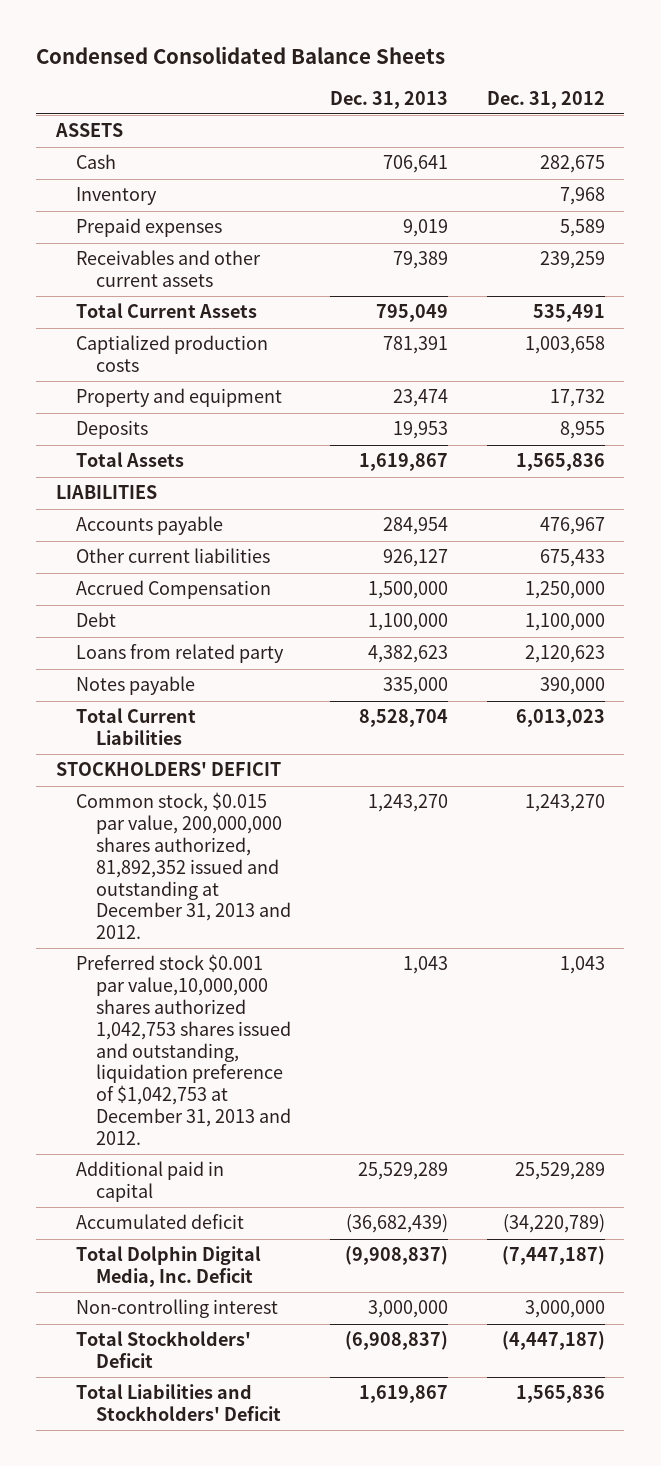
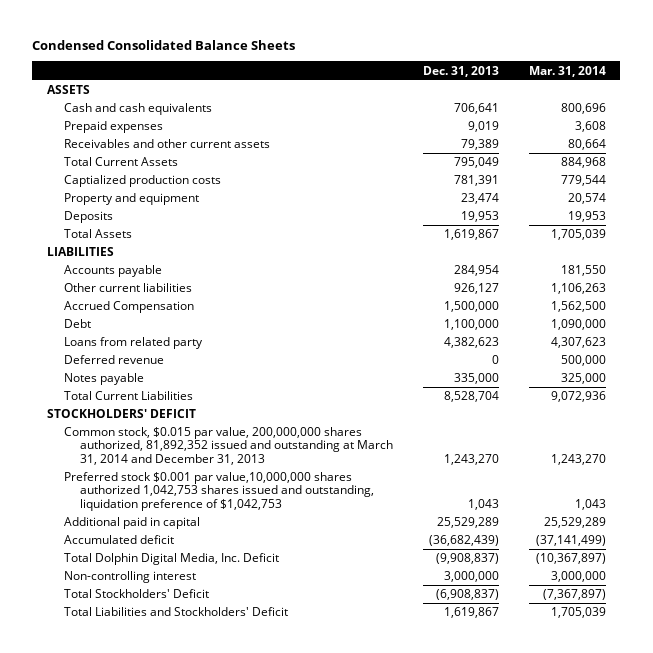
- | Dec. 31, 2013 | Dec. 31, 2012
+ | Dec. 31, 2013 | Mar. 31, 2014
- Cash | 706,641 | 282,675
- Inventory | | 7,968
+ Cash and cash equivalents | 706,641 | 800,696
+ Deferred revenue | 0 | 500,000
- Common stock, $0.015 par value, 200,000,000 shares authorized, 81,892,352 issued and outstanding at December 31, 2013 and 2012. | 1,243,270 | 1,243,270
- Preferred stock $0.001 par value,10,000,000 shares authorized 1,042,753 shares issued and outstanding, liquidation preference of $1,042,753 at December 31, 2013 and 2012. | 1,043 | 1,043
+ Common stock, $0.015 par value, 200,000,000 shares authorized, 81,892,352 issued and outstanding at March 31, 2014 and December 31, 2013 | 1,243,270 | 1,243,270
+ Preferred stock $0.001 par value,10,000,000 shares authorized 1,042,753 shares issued and outstanding, liquidation preference of $1,042,753 | 1,043 | 1,043

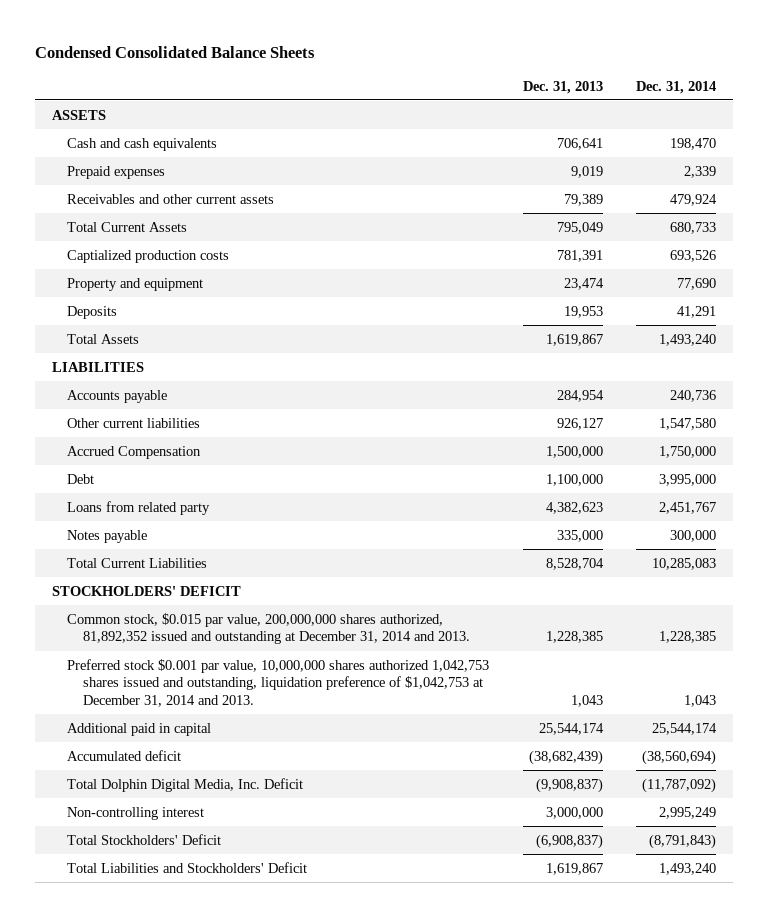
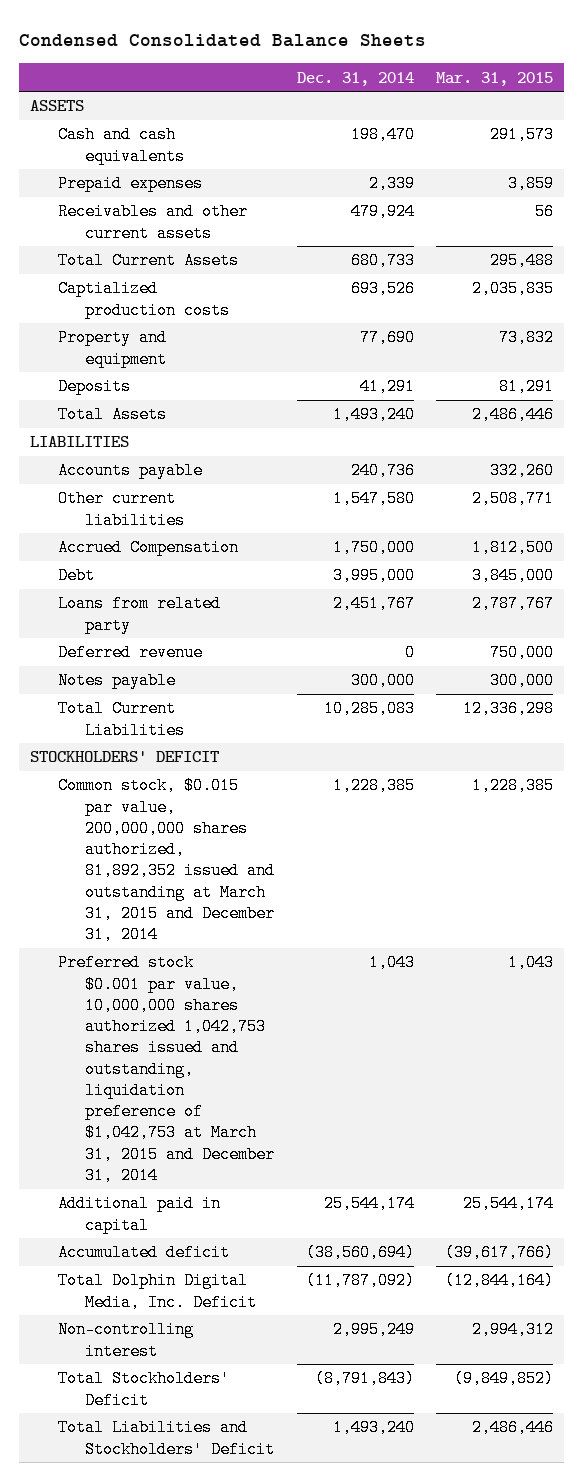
- | Dec. 31, 2013 | Dec. 31, 2014
+ | Dec. 31, 2014 | Mar. 31, 2015
+ Deferred revenue | 0 | 750,000
- Common stock, $0.015 par value, 200,000,000 shares authorized, 81,892,352 issued and outstanding at December 31, 2014 and 2013. | 1,228,385 | 1,228,385
- Preferred stock $0.001 par value, 10,000,000 shares authorized 1,042,753 shares issued and outstanding, liquidation preference of $1,042,753 at December 31, 2014 and 2013. | 1,043 | 1,043
+ Common stock, $0.015 par value, 200,000,000 shares authorized, 81,892,352 issued and outstanding at March 31, 2015 and December 31, 2014 | 1,228,385 | 1,228,385
+ Preferred stock $0.001 par value, 10,000,000 shares authorized 1,042,753 shares issued and outstanding, liquidation preference of $1,042,753 at March 31, 2015 and December 31, 2014 | 1,043 | 1,043

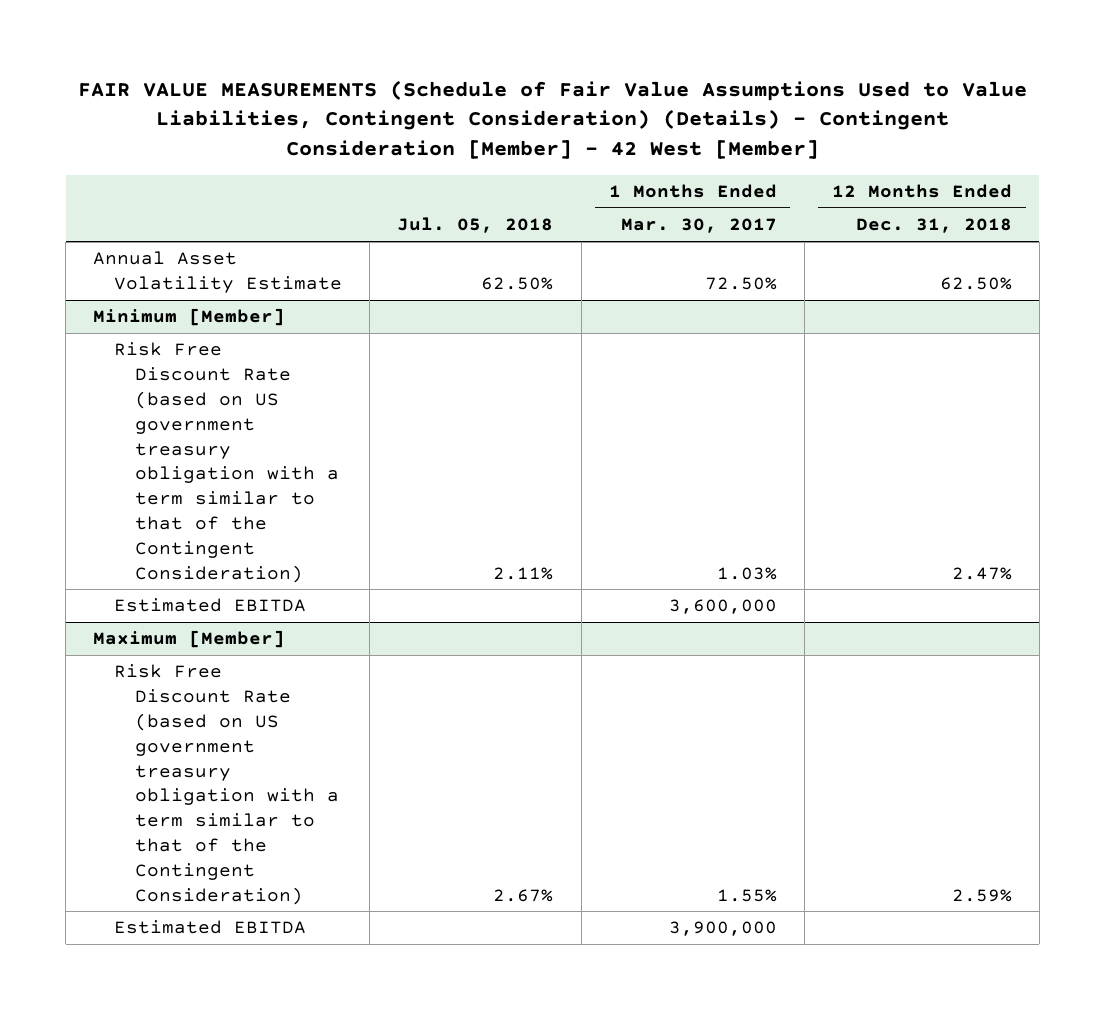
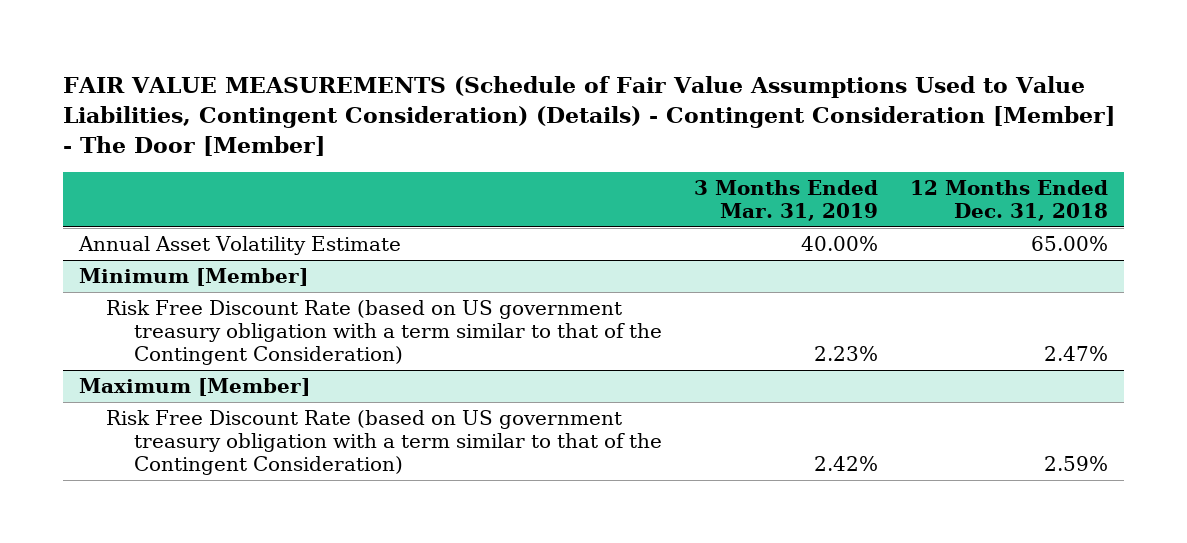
- FAIR VALUE MEASUREMENTS (Schedule of Fair Value Assumptions Used to Value Liabilities, Contingent Consideration) (Details) - Contingent Consideration [Member] - 42 West [Member]
+ FAIR VALUE MEASUREMENTS (Schedule of Fair Value Assumptions Used to Value Liabilities, Contingent Consideration) (Details) - Contingent Consideration [Member] - The Door [Member]
- | Jul. 05, 2018 | 1 Months Ended Mar. 30, 2017 | 12 Months Ended Dec. 31, 2018
+ | 3 Months Ended Mar. 31, 2019 | 12 Months Ended Dec. 31, 2018
- Annual Asset Volatility Estimate | 62.50% | 72.50% | 62.50%
+ Annual Asset Volatility Estimate | 40.00% | 65.00%
@ Minimum [Member]
- Estimated EBITDA | | 3,600,000 |
@ Maximum [Member]
- Estimated EBITDA | | 3,900,000 |

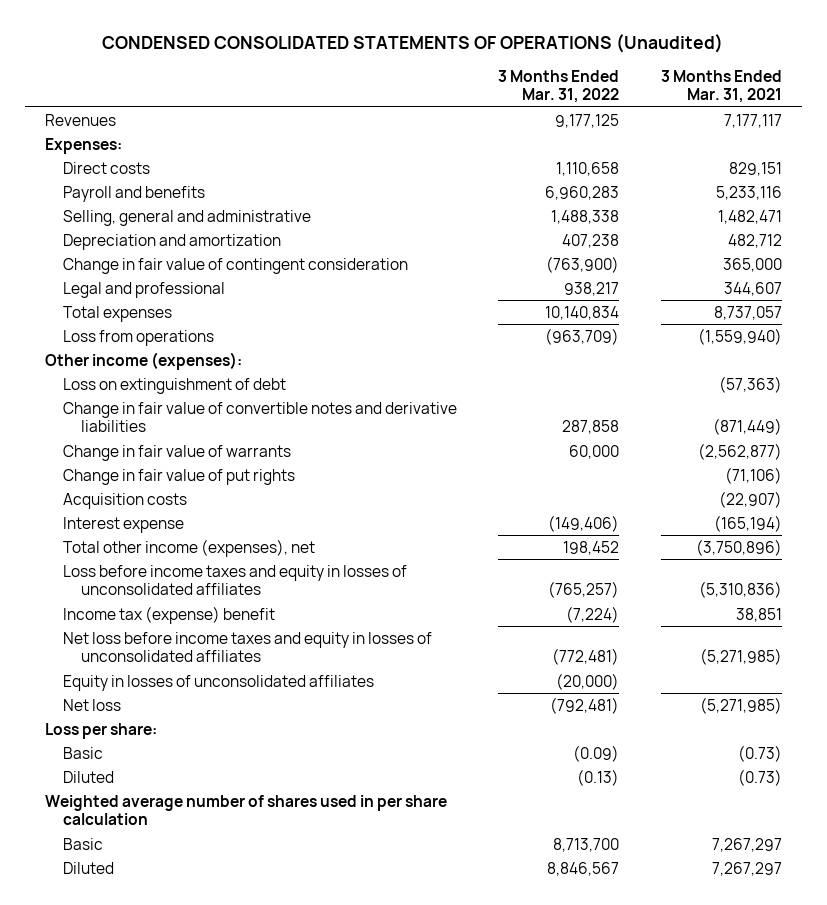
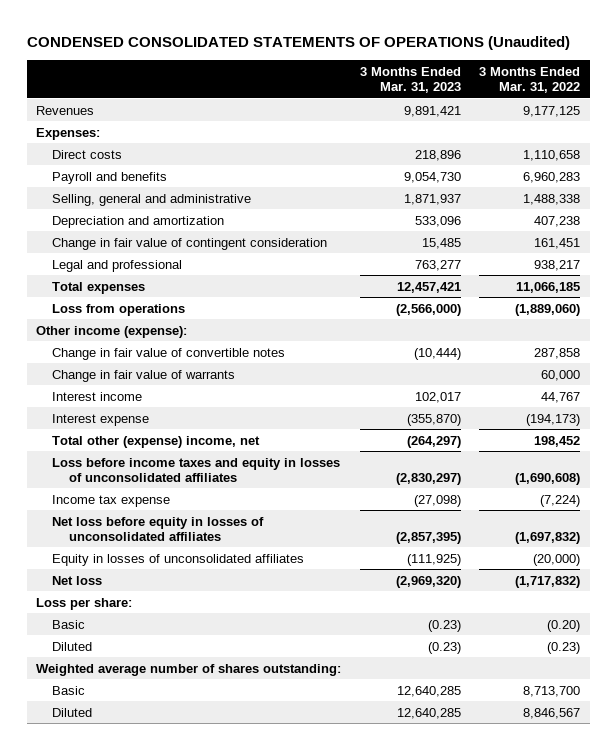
- | 3 Months Ended Mar. 31, 2022 | 3 Months Ended Mar. 31, 2021
+ | 3 Months Ended Mar. 31, 2023 | 3 Months Ended Mar. 31, 2022
- Change in fair value of contingent consideration | (763,900) | 365,000
+ Change in fair value of contingent consideration | 15,485 | 161,451
- Total expenses | 10,140,834 | 8,737,057
- Loss from operations | (963,709) | (1,559,940)
- Other income (expenses):
- Loss on extinguishment of debt | | (57,363)
- Change in fair value of convertible notes and derivative liabilities | 287,858 | (871,449)
+ Total expenses | 12,457,421 | 11,066,185
+ Loss from operations | (2,566,000) | (1,889,060)
+ Other income (expense):
+ Change in fair value of convertible notes | (10,444) | 287,858
- Change in fair value of put rights | | (71,106)
- Acquisition costs | | (22,907)
- Interest expense | (149,406) | (165,194)
- Total other income (expenses), net | 198,452 | (3,750,896)
- Loss before income taxes and equity in losses of unconsolidated affiliates | (765,257) | (5,310,836)
- Income tax (expense) benefit | (7,224) | 38,851
- Net loss before income taxes and equity in losses of unconsolidated affiliates | (772,481) | (5,271,985)
+ Interest income | 102,017 | 44,767
+ Interest expense | (355,870) | (194,173)
+ Total other (expense) income, net | (264,297) | 198,452
+ Loss before income taxes and equity in losses of unconsolidated affiliates | (2,830,297) | (1,690,608)
+ Income tax expense | (27,098) | (7,224)
+ Net loss before equity in losses of unconsolidated affiliates | (2,857,395) | (1,697,832)
- Net loss | (792,481) | (5,271,985)
+ Net loss | (2,969,320) | (1,717,832)
- Basic | (0.09) | (0.73)
- Diluted | (0.13) | (0.73)
- Weighted average number of shares used in per share calculation
+ Basic | (0.23) | (0.20)
+ Diluted | (0.23) | (0.23)
+ Weighted average number of shares outstanding:

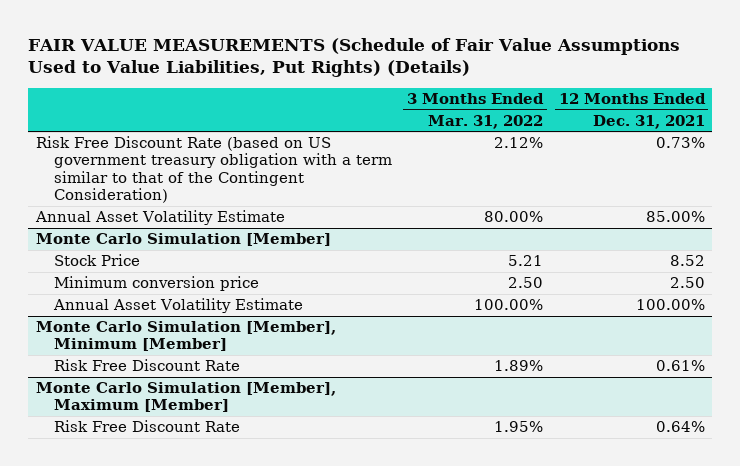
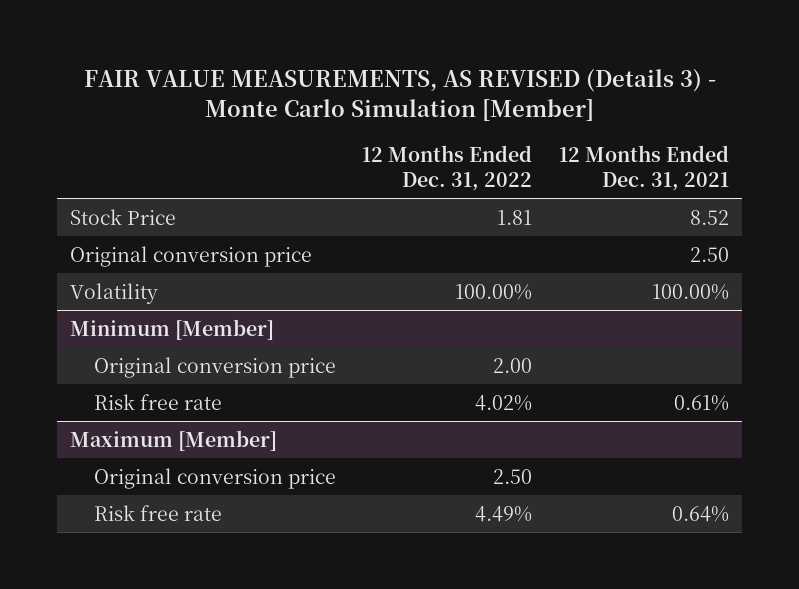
- FAIR VALUE MEASUREMENTS (Schedule of Fair Value Assumptions Used to Value Liabilities, Put Rights) (Details)
+ FAIR VALUE MEASUREMENTS, AS REVISED (Details 3) - Monte Carlo Simulation [Member]
- | 3 Months Ended Mar. 31, 2022 | 12 Months Ended Dec. 31, 2021
+ | 12 Months Ended Dec. 31, 2022 | 12 Months Ended Dec. 31, 2021
- Risk Free Discount Rate (based on US government treasury obligation with a term similar to that of the Contingent Consideration) | 2.12% | 0.73%
- Annual Asset Volatility Estimate | 80.00% | 85.00%
- Monte Carlo Simulation [Member]
- Minimum conversion price | 2.50 | 2.50
- Annual Asset Volatility Estimate | 100.00% | 100.00%
- Monte Carlo Simulation [Member], Minimum [Member]
- Risk Free Discount Rate | 1.89% | 0.61%
- Monte Carlo Simulation [Member], Maximum [Member]
- Risk Free Discount Rate | 1.95% | 0.64%
+ Original conversion price | | 2.50
+ Volatility | 100.00% | 100.00%
+ Minimum [Member]
+ Original conversion price | 2.00 |
+ Risk free rate | 4.02% | 0.61%
+ Maximum [Member]
+ Original conversion price | 2.50 |
+ Risk free rate | 4.49% | 0.64%

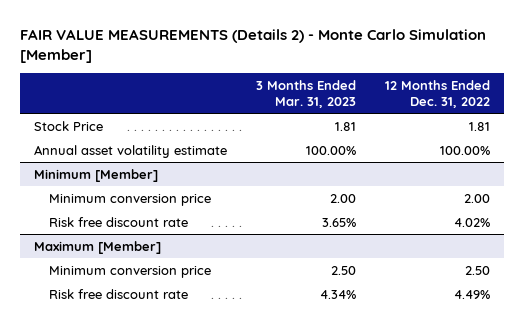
- FAIR VALUE MEASUREMENTS, AS REVISED (Details 3) - Monte Carlo Simulation [Member]
+ FAIR VALUE MEASUREMENTS (Details 2) - Monte Carlo Simulation [Member]
- | 12 Months Ended Dec. 31, 2022 | 12 Months Ended Dec. 31, 2021
+ | 3 Months Ended Mar. 31, 2023 | 12 Months Ended Dec. 31, 2022
- Original conversion price | | 2.50
- Volatility | 100.00% | 100.00%
+ Annual asset volatility estimate | 100.00% | 100.00%
@ Minimum [Member]
- Original conversion price | 2.00 |
- Risk free rate | 4.02% | 0.61%
+ Minimum conversion price | 2.00 | 2.00
+ Risk free discount rate | 3.65% | 4.02%
@ Maximum [Member]
- Original conversion price | 2.50 |
- Risk free rate | 4.49% | 0.64%
+ Minimum conversion price | 2.50 | 2.50
+ Risk free discount rate | 4.34% | 4.49%

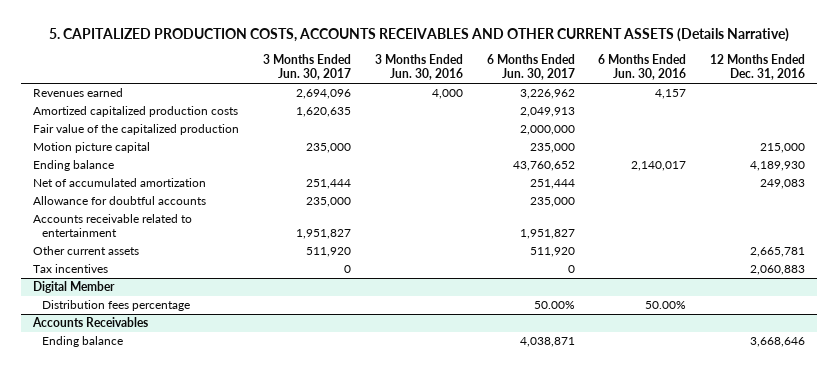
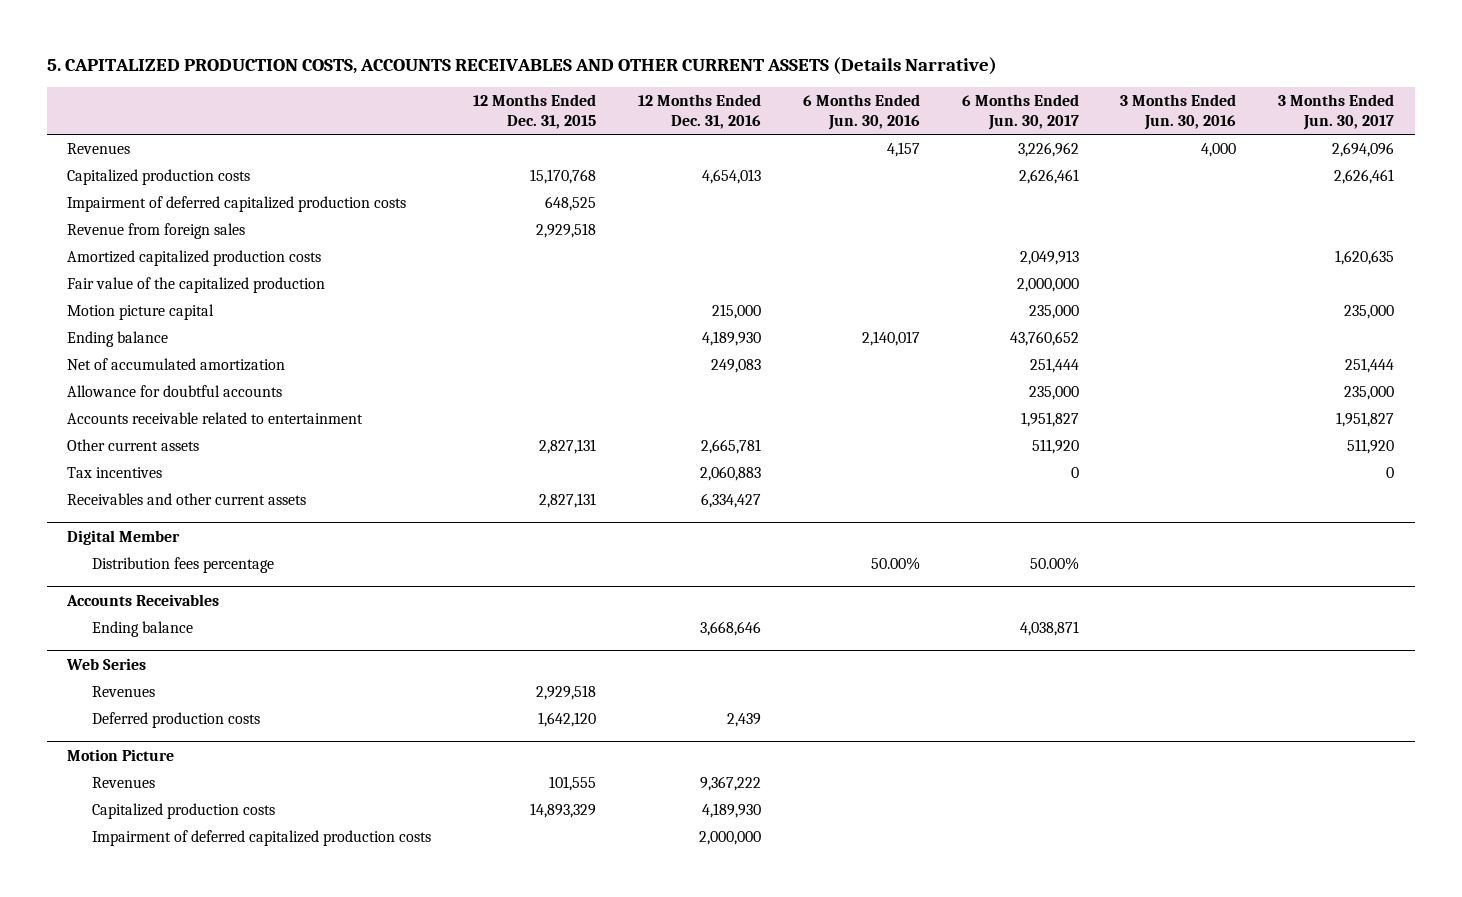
- | 3 Months Ended Jun. 30, 2017 | 3 Months Ended Jun. 30, 2016 | 6 Months Ended Jun. 30, 2017 | 6 Months Ended Jun. 30, 2016 | 12 Months Ended Dec. 31, 2016
+ | 12 Months Ended Dec. 31, 2015 | 12 Months Ended Dec. 31, 2016 | 6 Months Ended Jun. 30, 2016 | 6 Months Ended Jun. 30, 2017 | 3 Months Ended Jun. 30, 2016 | 3 Months Ended Jun. 30, 2017
- Revenues earned | 2,694,096 | 4,000 | 3,226,962 | 4,157 |
+ Revenues | | | 4,157 | 3,226,962 | 4,000 | 2,694,096
+ Capitalized production costs | 15,170,768 | 4,654,013 | | 2,626,461 | | 2,626,461
+ Impairment of deferred capitalized production costs | 648,525 | | | | |
+ Revenue from foreign sales | 2,929,518 | | | | |
+ Receivables and other current assets | 2,827,131 | 6,334,427 | | | |
+ Web Series
+ Revenues | 2,929,518 | | | | |
+ Deferred production costs | 1,642,120 | 2,439 | | | |
+ Motion Picture
+ Revenues | 101,555 | 9,367,222 | | | |
+ Capitalized production costs | 14,893,329 | 4,189,930 | | | |
+ Impairment of deferred capitalized production costs | | 2,000,000 | | | |

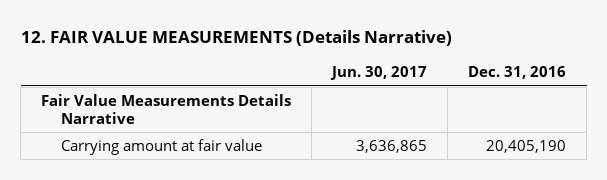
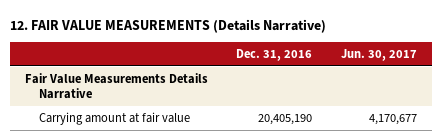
- | Jun. 30, 2017 | Dec. 31, 2016
+ | Dec. 31, 2016 | Jun. 30, 2017
- Carrying amount at fair value | 3,636,865 | 20,405,190
+ Carrying amount at fair value | 20,405,190 | 4,170,677

